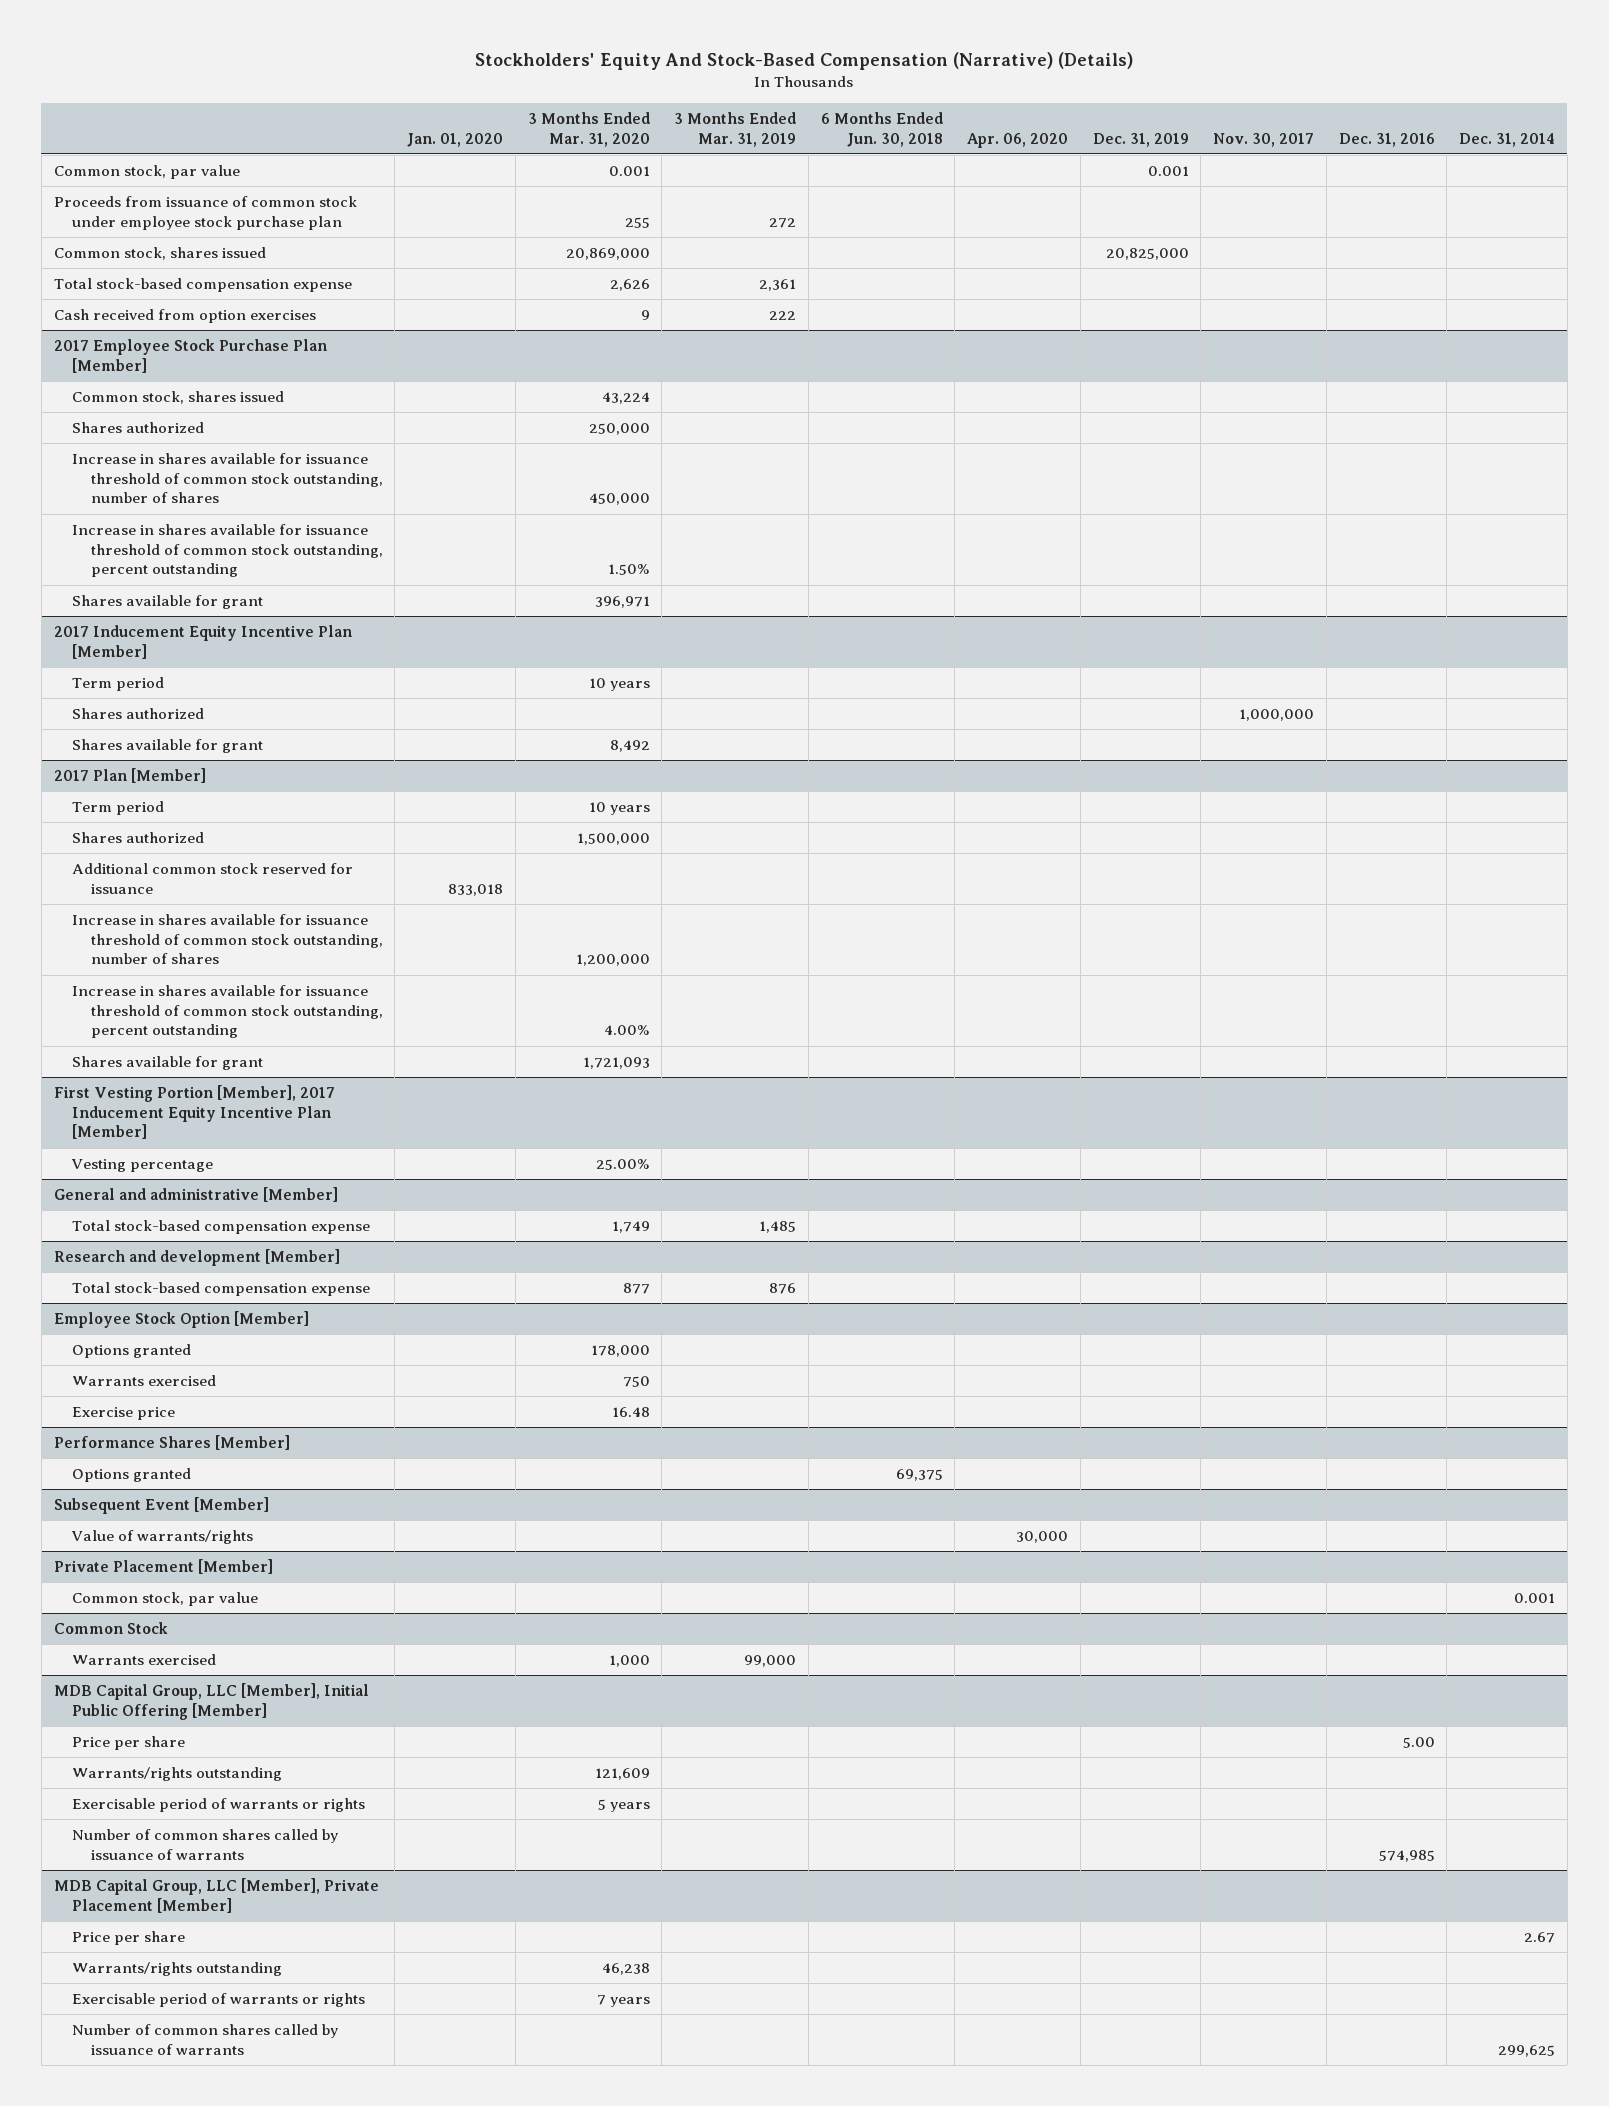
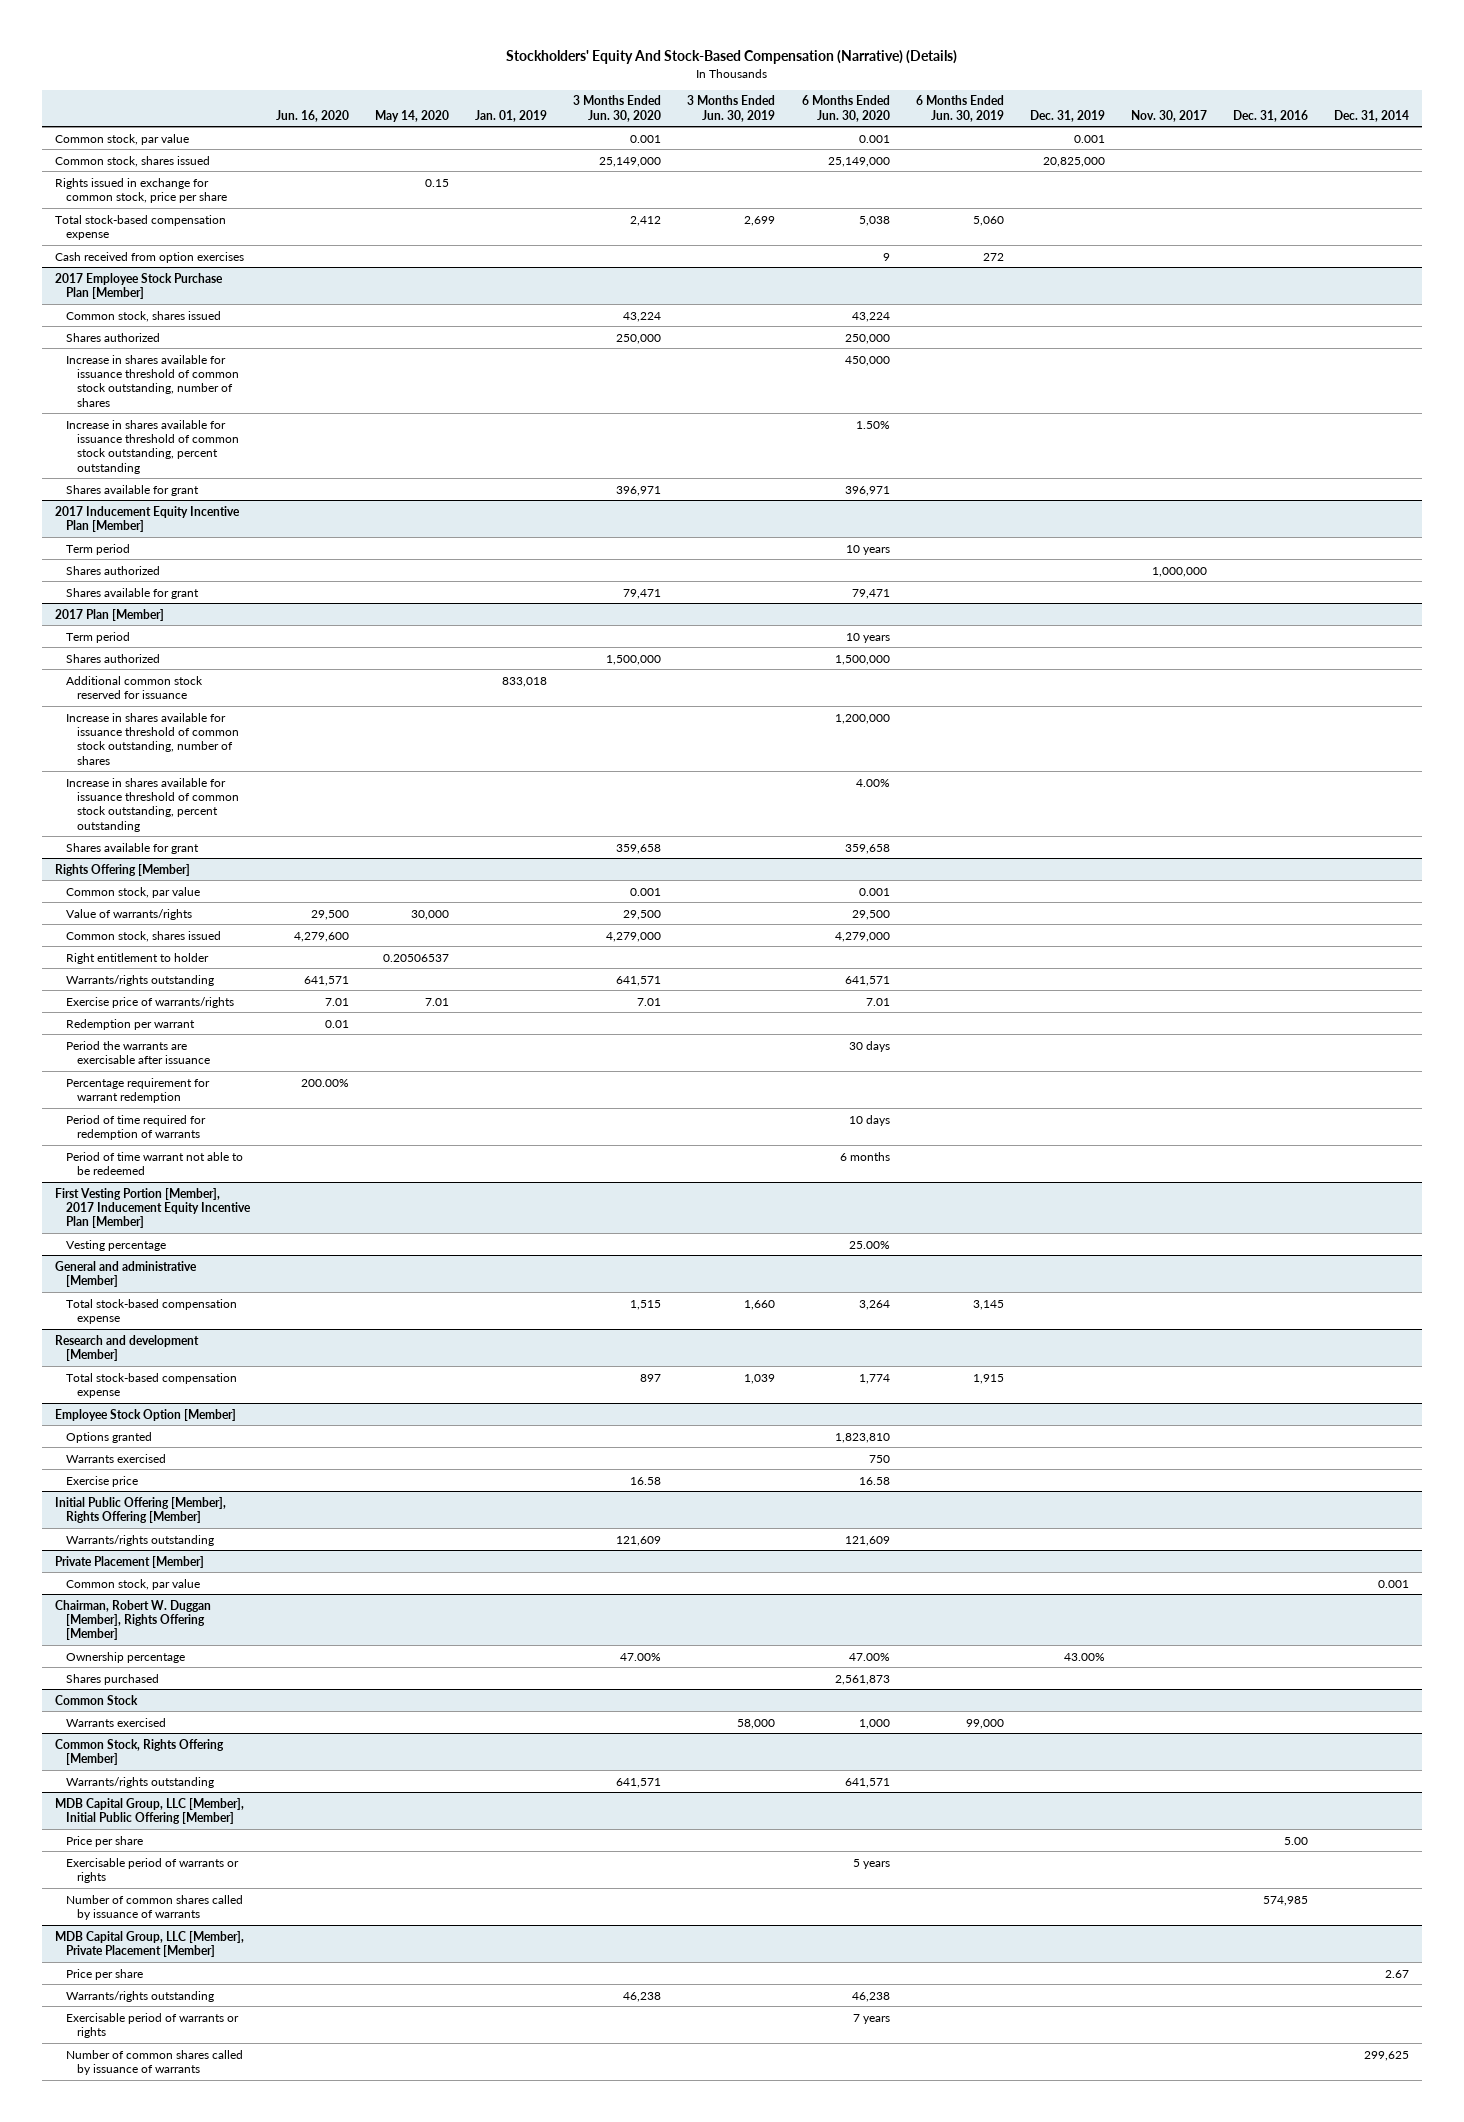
- | Jan. 01, 2020 | 3 Months Ended Mar. 31, 2020 | 3 Months Ended Mar. 31, 2019 | 6 Months Ended Jun. 30, 2018 | Apr. 06, 2020 | Dec. 31, 2019 | Nov. 30, 2017 | Dec. 31, 2016 | Dec. 31, 2014
+ | Jun. 16, 2020 | May 14, 2020 | Jan. 01, 2019 | 3 Months Ended Jun. 30, 2020 | 3 Months Ended Jun. 30, 2019 | 6 Months Ended Jun. 30, 2020 | 6 Months Ended Jun. 30, 2019 | Dec. 31, 2019 | Nov. 30, 2017 | Dec. 31, 2016 | Dec. 31, 2014
- Proceeds from issuance of common stock under employee stock purchase plan | | 255 | 272 | | | | | |
+ Rights issued in exchange for common stock, price per share | | 0.15 | | | | | | | | |
+ Rights Offering [Member]
+ Common stock, par value | | | | 0.001 | | 0.001 | | | | |
+ Value of warrants/rights | 29,500 | 30,000 | | 29,500 | | 29,500 | | | | |
+ Common stock, shares issued | 4,279,600 | | | 4,279,000 | | 4,279,000 | | | | |
+ Right entitlement to holder | | 0.20506537 | | | | | | | | |
+ Warrants/rights outstanding | 641,571 | | | 641,571 | | 641,571 | | | | |
+ Exercise price of warrants/rights | 7.01 | 7.01 | | 7.01 | | 7.01 | | | | |
+ Redemption per warrant | 0.01 | | | | | | | | | |
+ Period the warrants are exercisable after issuance | | | | | | 30 days | | | | |
+ Percentage requirement for warrant redemption | 200.00% | | | | | | | | | |
+ Period of time required for redemption of warrants | | | | | | 10 days | | | | |
+ Period of time warrant not able to be redeemed | | | | | | 6 months | | | | |
- Performance Shares [Member]
- Options granted | | | | 69,375 | | | | |
- Subsequent Event [Member]
- Value of warrants/rights | | | | | 30,000 | | | |
+ Initial Public Offering [Member], Rights Offering [Member]
+ Warrants/rights outstanding | | | | 121,609 | | 121,609 | | | | |
+ Chairman, Robert W. Duggan [Member], Rights Offering [Member]
+ Ownership percentage | | | | 47.00% | | 47.00% | | 43.00% | | |
+ Shares purchased | | | | | | 2,561,873 | | | | |
+ Common Stock, Rights Offering [Member]
+ Warrants/rights outstanding | | | | 641,571 | | 641,571 | | | | |
@ MDB Capital Group, LLC [Member], Initial Public Offering [Member]
- Warrants/rights outstanding | | 121,609 | | | | | | |

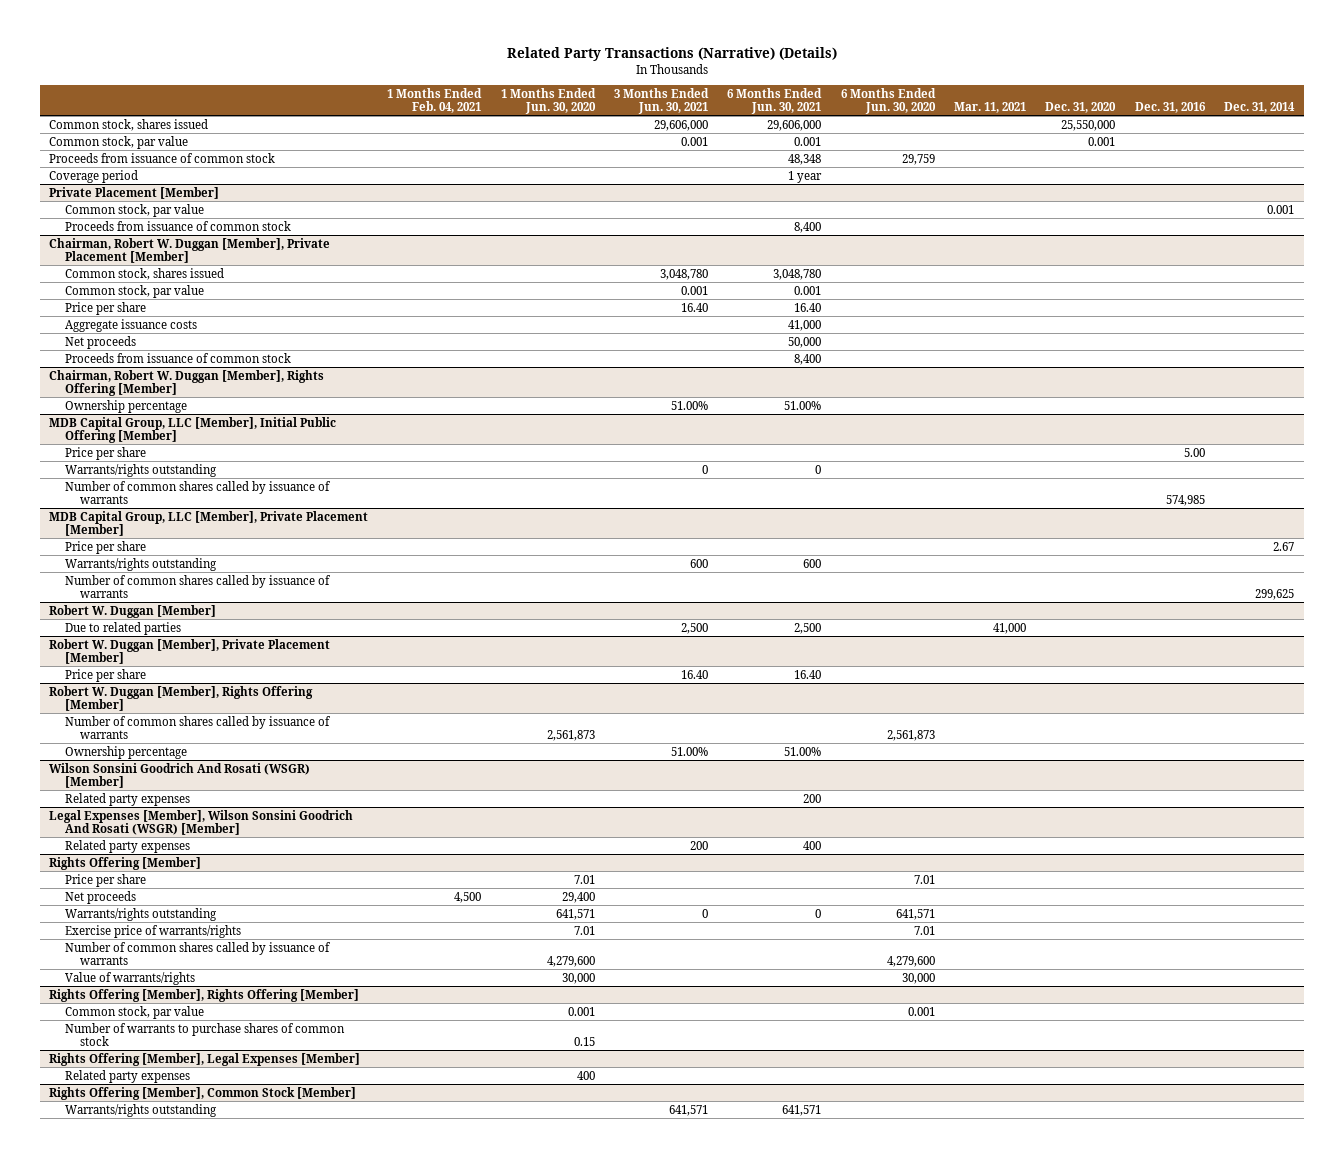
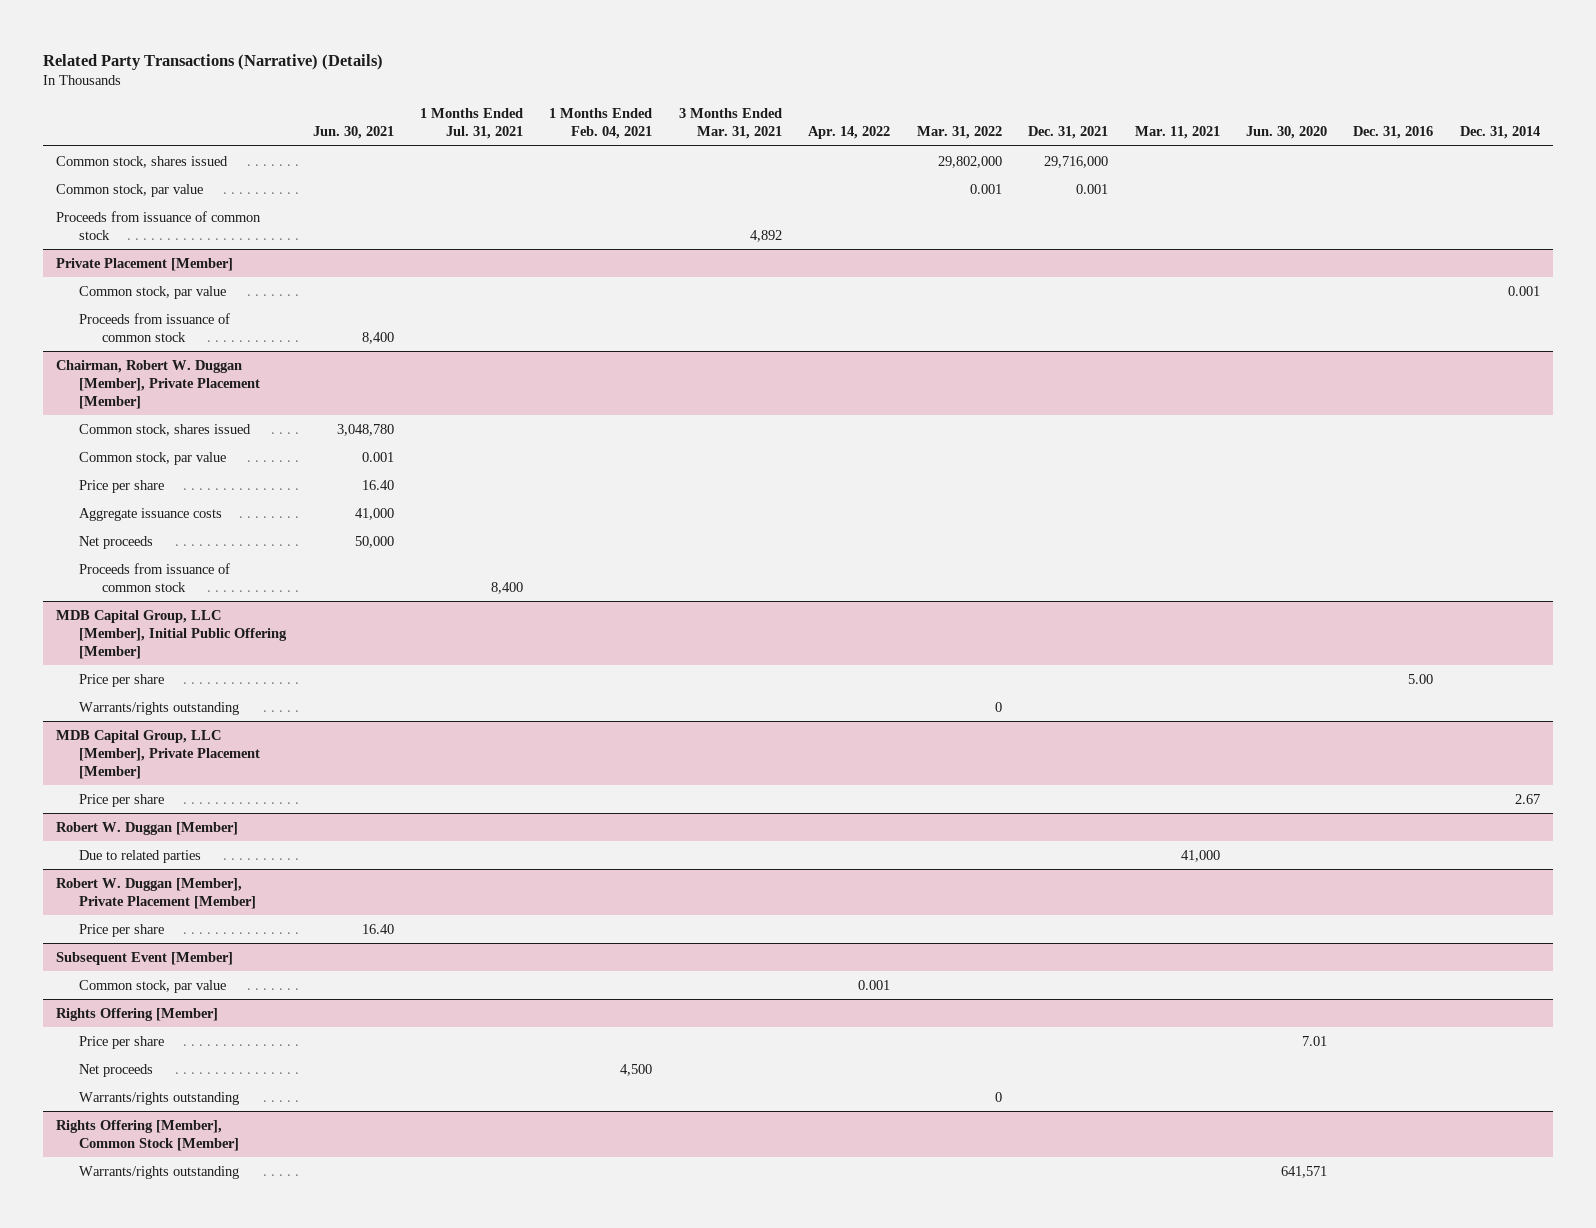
- | 1 Months Ended Feb. 04, 2021 | 1 Months Ended Jun. 30, 2020 | 3 Months Ended Jun. 30, 2021 | 6 Months Ended Jun. 30, 2021 | 6 Months Ended Jun. 30, 2020 | Mar. 11, 2021 | Dec. 31, 2020 | Dec. 31, 2016 | Dec. 31, 2014
+ | Jun. 30, 2021 | 1 Months Ended Jul. 31, 2021 | 1 Months Ended Feb. 04, 2021 | 3 Months Ended Mar. 31, 2021 | Apr. 14, 2022 | Mar. 31, 2022 | Dec. 31, 2021 | Mar. 11, 2021 | Jun. 30, 2020 | Dec. 31, 2016 | Dec. 31, 2014
- Coverage period | | | | 1 year | | | | |
- Chairman, Robert W. Duggan [Member], Rights Offering [Member]
- Ownership percentage | | | 51.00% | 51.00% | | | | |
@ MDB Capital Group, LLC [Member], Initial Public Offering [Member]
- Number of common shares called by issuance of warrants | | | | | | | | 574,985 |
@ MDB Capital Group, LLC [Member], Private Placement [Member]
- Warrants/rights outstanding | | | 600 | 600 | | | | |
- Number of common shares called by issuance of warrants | | | | | | | | | 299,625
- Robert W. Duggan [Member], Rights Offering [Member]
- Number of common shares called by issuance of warrants | | 2,561,873 | | | 2,561,873 | | | |
- Ownership percentage | | | 51.00% | 51.00% | | | | |
- Wilson Sonsini Goodrich And Rosati (WSGR) [Member]
- Related party expenses | | | | 200 | | | | |
- Legal Expenses [Member], Wilson Sonsini Goodrich And Rosati (WSGR) [Member]
- Related party expenses | | | 200 | 400 | | | | |
+ Subsequent Event [Member]
+ Common stock, par value | | | | | 0.001 | | | | | |
@ Rights Offering [Member]
- Exercise price of warrants/rights | | 7.01 | | | 7.01 | | | |
- Number of common shares called by issuance of warrants | | 4,279,600 | | | 4,279,600 | | | |
- Value of warrants/rights | | 30,000 | | | 30,000 | | | |
- Rights Offering [Member], Rights Offering [Member]
- Common stock, par value | | 0.001 | | | 0.001 | | | |
- Number of warrants to purchase shares of common stock | | 0.15 | | | | | | |
- Rights Offering [Member], Legal Expenses [Member]
- Related party expenses | | 400 | | | | | | |

